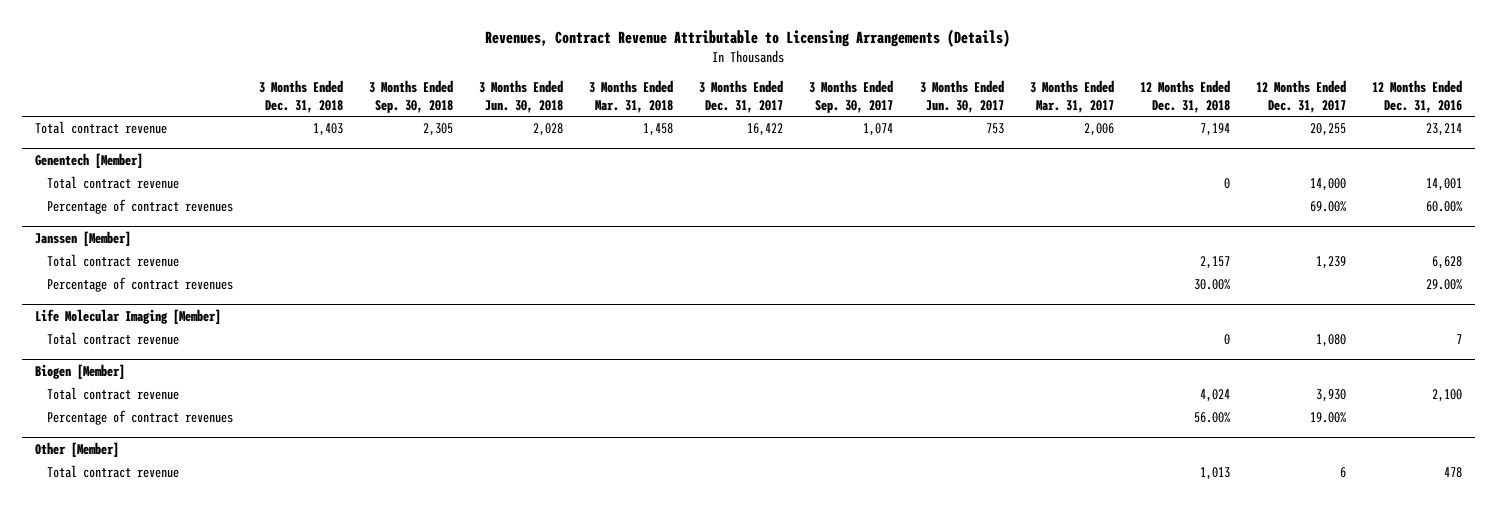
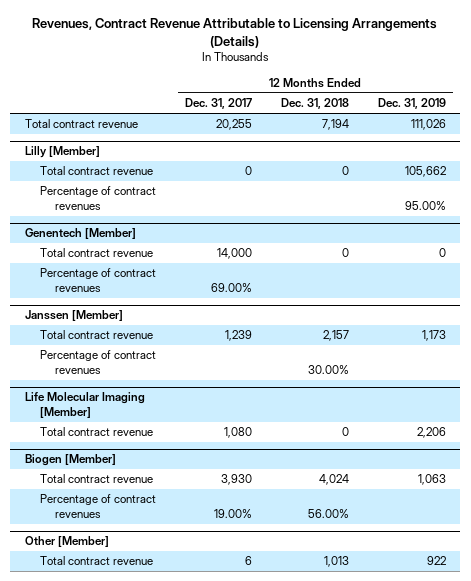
- | 3 Months Ended Dec. 31, 2018 | 3 Months Ended Sep. 30, 2018 | 3 Months Ended Jun. 30, 2018 | 3 Months Ended Mar. 31, 2018 | 3 Months Ended Dec. 31, 2017 | 3 Months Ended Sep. 30, 2017 | 3 Months Ended Jun. 30, 2017 | 3 Months Ended Mar. 31, 2017 | 12 Months Ended Dec. 31, 2018 | 12 Months Ended Dec. 31, 2017 | 12 Months Ended Dec. 31, 2016
+ | 12 Months Ended Dec. 31, 2017 | 12 Months Ended Dec. 31, 2018 | 12 Months Ended Dec. 31, 2019
+ Lilly [Member]
+ Total contract revenue | 0 | 0 | 105,662
+ Percentage of contract revenues | | | 95.00%

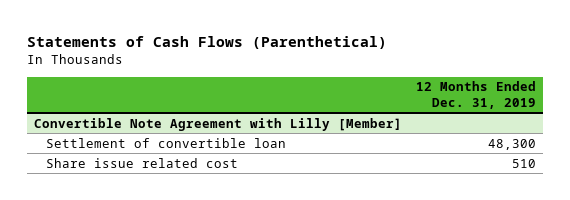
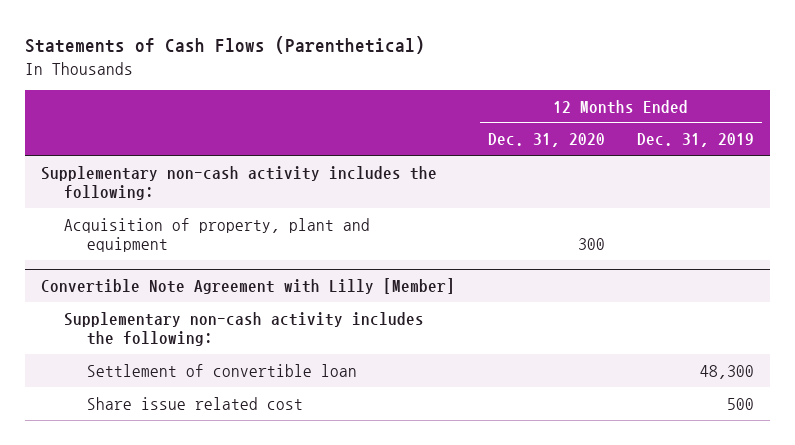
- | 12 Months Ended Dec. 31, 2019
+ | 12 Months Ended Dec. 31, 2020 | 12 Months Ended Dec. 31, 2019
+ Supplementary non-cash activity includes the following:
+ Acquisition of property, plant and equipment | 300 |
@ Convertible Note Agreement with Lilly [Member]
+ Supplementary non-cash activity includes the following:
- Share issue related cost | 510
+ Share issue related cost | | 500

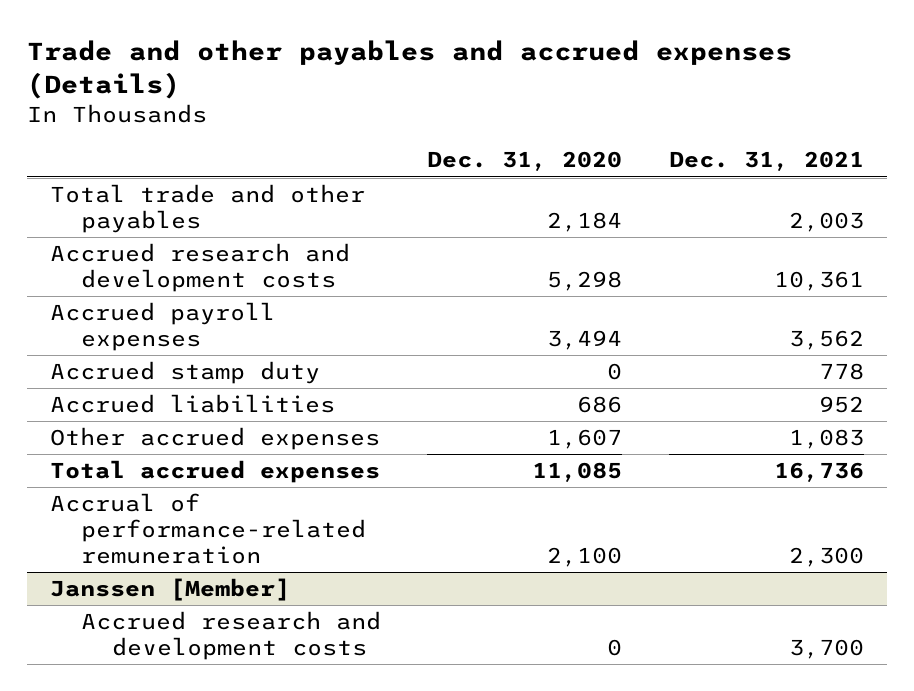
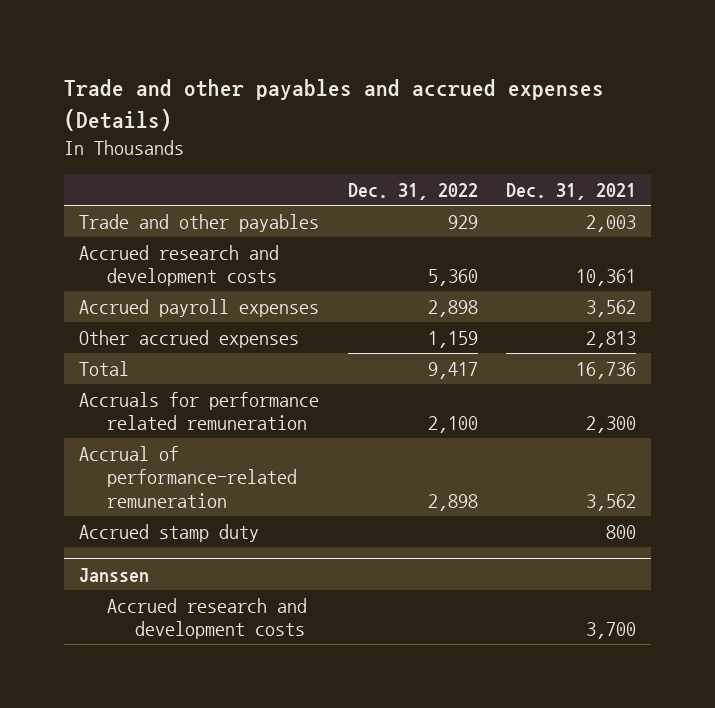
- | Dec. 31, 2020 | Dec. 31, 2021
+ | Dec. 31, 2022 | Dec. 31, 2021
- Total trade and other payables | 2,184 | 2,003
+ Trade and other payables | 929 | 2,003
- Accrued stamp duty | 0 | 778
- Accrued liabilities | 686 | 952
- Other accrued expenses | 1,607 | 1,083
- Total accrued expenses | 11,085 | 16,736
- Accrual of performance-related remuneration | 2,100 | 2,300
- Janssen [Member]
+ Other accrued expenses | 1,159 | 2,813
+ Total | 9,417 | 16,736
+ Accruals for performance related remuneration | 2,100 | 2,300
+ Accrual of performance-related remuneration | 2,898 | 3,562
+ Accrued stamp duty | | 800
+ Janssen

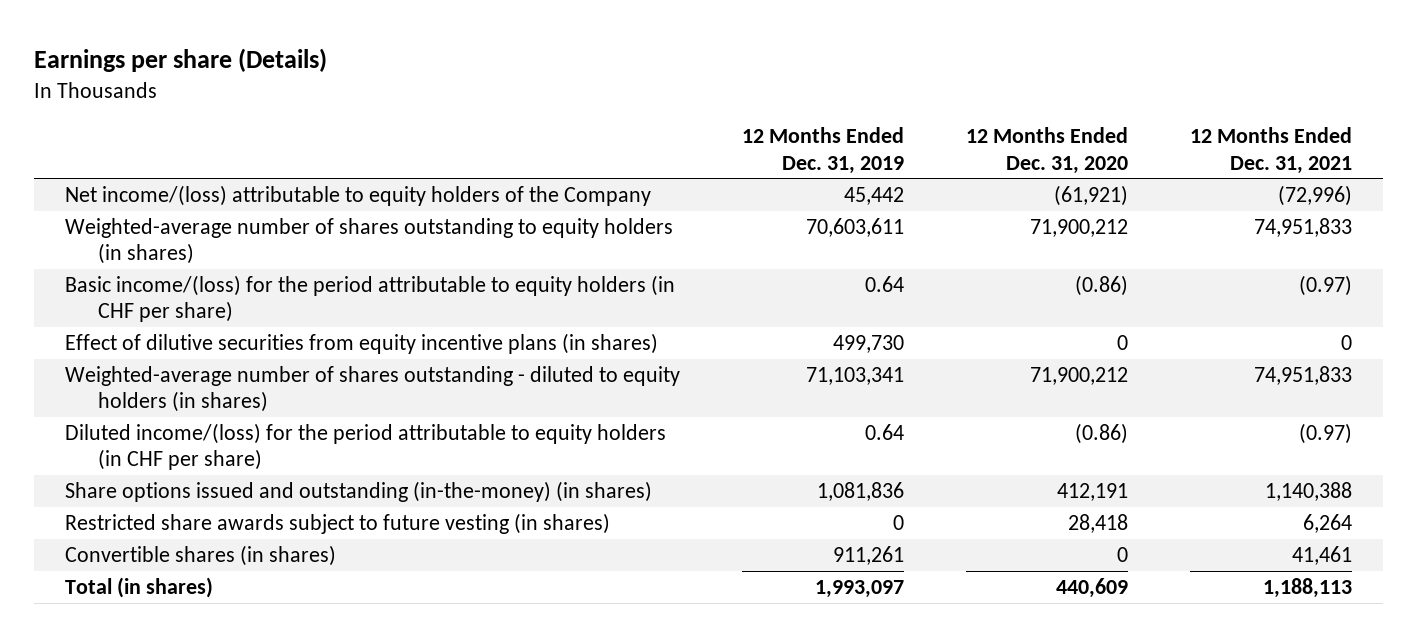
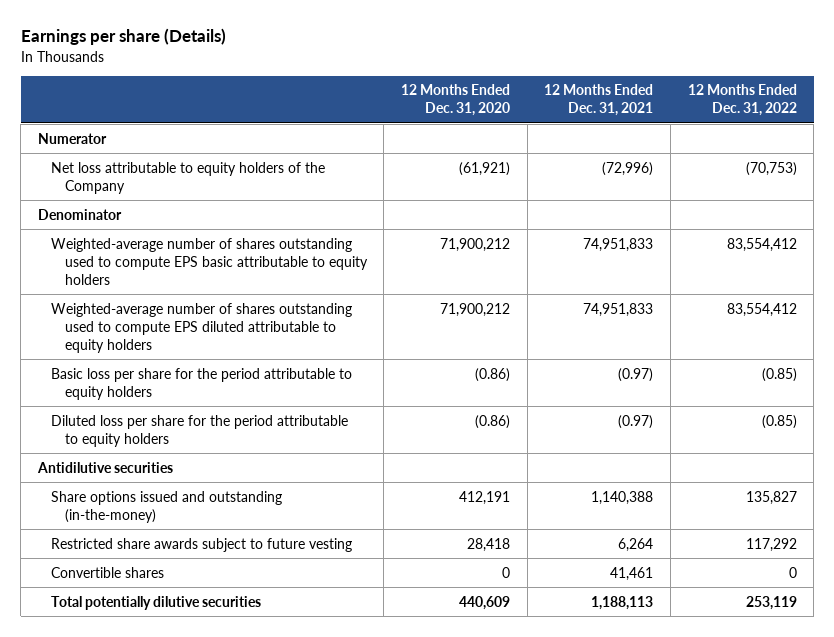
- | 12 Months Ended Dec. 31, 2019 | 12 Months Ended Dec. 31, 2020 | 12 Months Ended Dec. 31, 2021
+ | 12 Months Ended Dec. 31, 2020 | 12 Months Ended Dec. 31, 2021 | 12 Months Ended Dec. 31, 2022
- Net income/(loss) attributable to equity holders of the Company | 45,442 | (61,921) | (72,996)
- Weighted-average number of shares outstanding to equity holders (in shares) | 70,603,611 | 71,900,212 | 74,951,833
- Basic income/(loss) for the period attributable to equity holders (in CHF per share) | 0.64 | (0.86) | (0.97)
- Effect of dilutive securities from equity incentive plans (in shares) | 499,730 | 0 | 0
- Weighted-average number of shares outstanding - diluted to equity holders (in shares) | 71,103,341 | 71,900,212 | 74,951,833
- Diluted income/(loss) for the period attributable to equity holders (in CHF per share) | 0.64 | (0.86) | (0.97)
- Share options issued and outstanding (in-the-money) (in shares) | 1,081,836 | 412,191 | 1,140,388
- Restricted share awards subject to future vesting (in shares) | 0 | 28,418 | 6,264
- Convertible shares (in shares) | 911,261 | 0 | 41,461
- Total (in shares) | 1,993,097 | 440,609 | 1,188,113
+ Numerator
+ Net loss attributable to equity holders of the Company | (61,921) | (72,996) | (70,753)
+ Denominator
+ Weighted-average number of shares outstanding used to compute EPS basic attributable to equity holders | 71,900,212 | 74,951,833 | 83,554,412
+ Weighted-average number of shares outstanding used to compute EPS diluted attributable to equity holders | 71,900,212 | 74,951,833 | 83,554,412
+ Basic loss per share for the period attributable to equity holders | (0.86) | (0.97) | (0.85)
+ Diluted loss per share for the period attributable to equity holders | (0.86) | (0.97) | (0.85)
+ Antidilutive securities
+ Share options issued and outstanding (in-the-money) | 412,191 | 1,140,388 | 135,827
+ Restricted share awards subject to future vesting | 28,418 | 6,264 | 117,292
+ Convertible shares | 0 | 41,461 | 0
+ Total potentially dilutive securities | 440,609 | 1,188,113 | 253,119

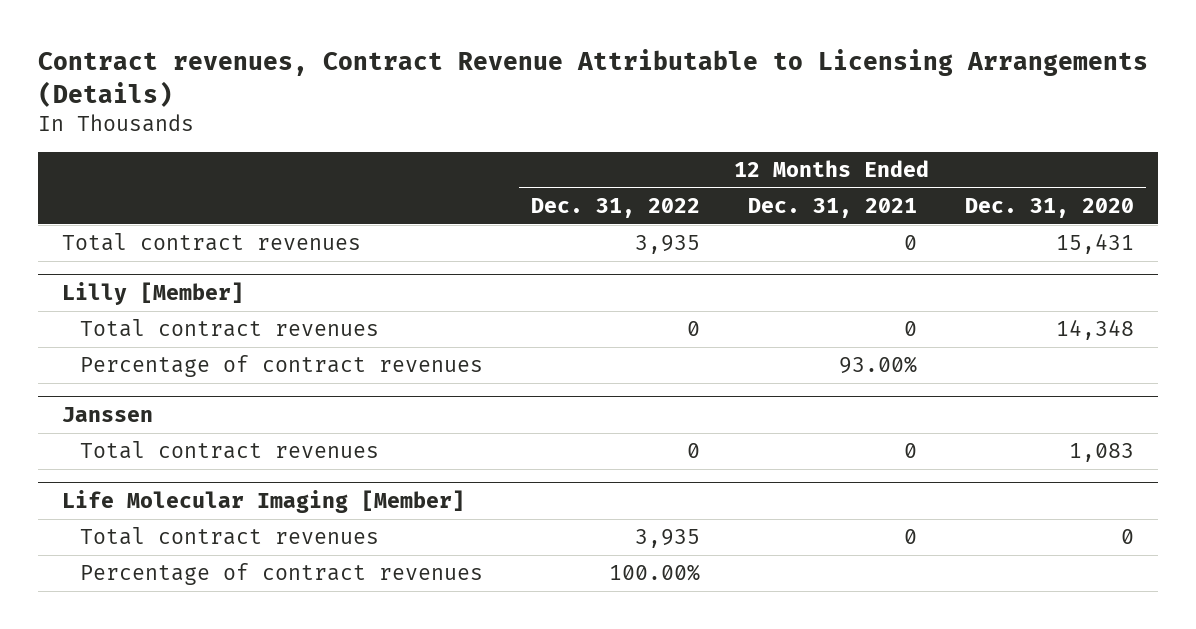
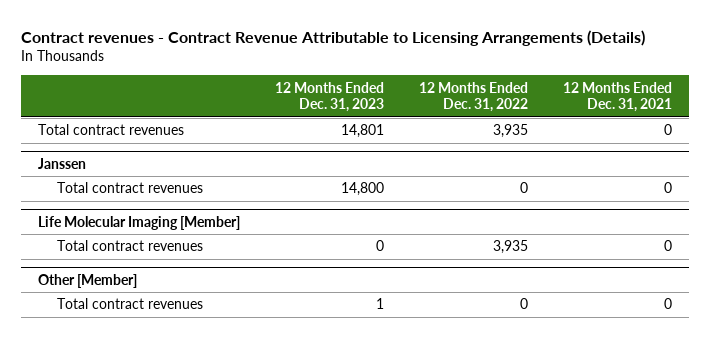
- Contract revenues, Contract Revenue Attributable to Licensing Arrangements (Details)
+ Contract revenues - Contract Revenue Attributable to Licensing Arrangements (Details)
- | 12 Months Ended Dec. 31, 2022 | 12 Months Ended Dec. 31, 2021 | 12 Months Ended Dec. 31, 2020
+ | 12 Months Ended Dec. 31, 2023 | 12 Months Ended Dec. 31, 2022 | 12 Months Ended Dec. 31, 2021
- Lilly [Member]
- Total contract revenues | 0 | 0 | 14,348
- Percentage of contract revenues | | 93.00% |
@ Life Molecular Imaging [Member]
- Percentage of contract revenues | 100.00% | |
+ Other [Member]
+ Total contract revenues | 1 | 0 | 0

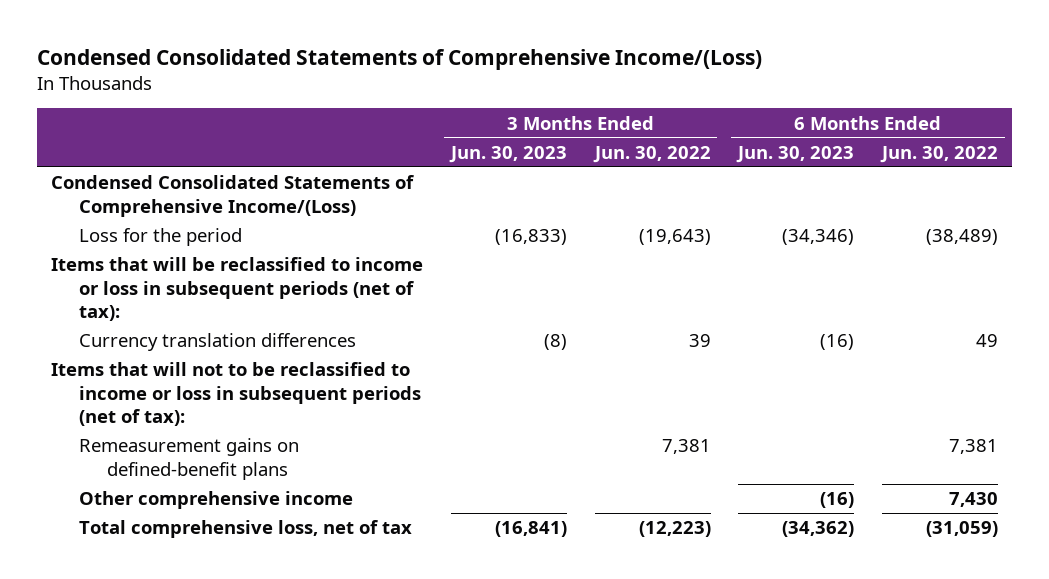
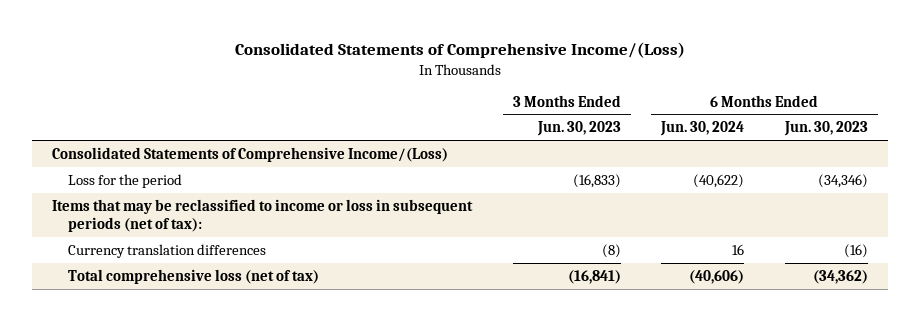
- Condensed Consolidated Statements of Comprehensive Income/(Loss)
+ Consolidated Statements of Comprehensive Income/(Loss)
- | 3 Months Ended Jun. 30, 2023 | 3 Months Ended Jun. 30, 2022 | 6 Months Ended Jun. 30, 2023 | 6 Months Ended Jun. 30, 2022
+ | 3 Months Ended Jun. 30, 2023 | 6 Months Ended Jun. 30, 2024 | 6 Months Ended Jun. 30, 2023
- Condensed Consolidated Statements of Comprehensive Income/(Loss)
+ Consolidated Statements of Comprehensive Income/(Loss)
- Items that will be reclassified to income or loss in subsequent periods (net of tax):
+ Items that may be reclassified to income or loss in subsequent periods (net of tax):
- Items that will not to be reclassified to income or loss in subsequent periods (net of tax):
- Remeasurement gains on defined-benefit plans | | 7,381 | | 7,381
- Other comprehensive income | | | (16) | 7,430
- Total comprehensive loss, net of tax | (16,841) | (12,223) | (34,362) | (31,059)
+ Total comprehensive loss (net of tax) | (16,841) | (40,606) | (34,362)

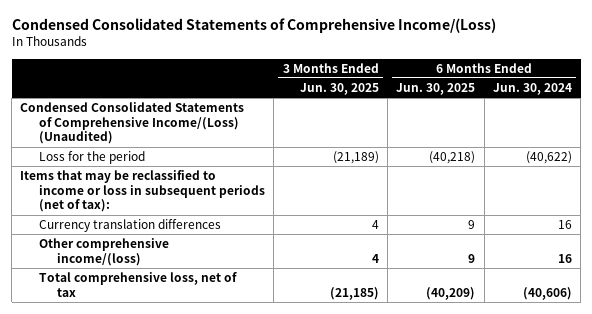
- Consolidated Statements of Comprehensive Income/(Loss)
+ Condensed Consolidated Statements of Comprehensive Income/(Loss)
- | 3 Months Ended Jun. 30, 2023 | 6 Months Ended Jun. 30, 2024 | 6 Months Ended Jun. 30, 2023
+ | 3 Months Ended Jun. 30, 2025 | 6 Months Ended Jun. 30, 2025 | 6 Months Ended Jun. 30, 2024
- Consolidated Statements of Comprehensive Income/(Loss)
+ Condensed Consolidated Statements of Comprehensive Income/(Loss) (Unaudited)
- Total comprehensive loss (net of tax) | (16,841) | (40,606) | (34,362)
+ Other comprehensive income/(loss) | 4 | 9 | 16
+ Total comprehensive loss, net of tax | (21,185) | (40,209) | (40,606)

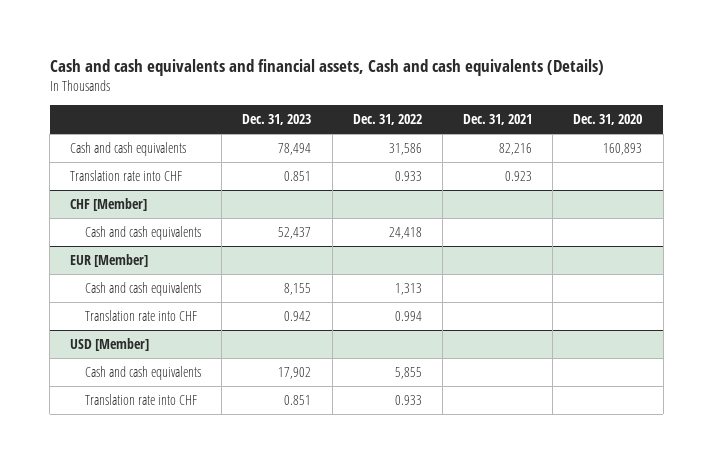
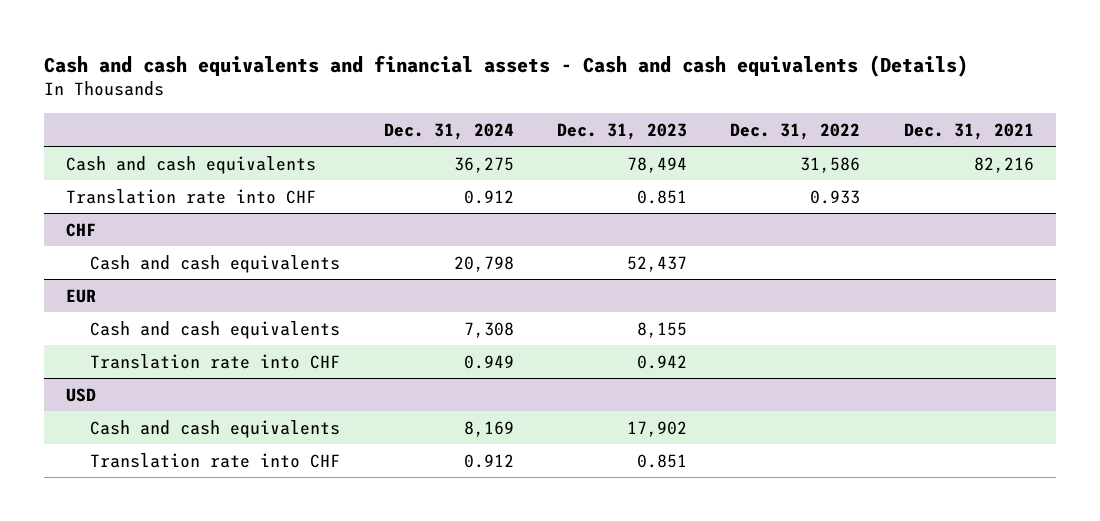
- Cash and cash equivalents and financial assets, Cash and cash equivalents (Details)
+ Cash and cash equivalents and financial assets - Cash and cash equivalents (Details)
- | Dec. 31, 2023 | Dec. 31, 2022 | Dec. 31, 2021 | Dec. 31, 2020
+ | Dec. 31, 2024 | Dec. 31, 2023 | Dec. 31, 2022 | Dec. 31, 2021
- Translation rate into CHF | 0.851 | 0.933 | 0.923 |
- CHF [Member]
- Cash and cash equivalents | 52,437 | 24,418 | |
- EUR [Member]
- Cash and cash equivalents | 8,155 | 1,313 | |
- Translation rate into CHF | 0.942 | 0.994 | |
- USD [Member]
- Cash and cash equivalents | 17,902 | 5,855 | |
+ CHF
+ Cash and cash equivalents | 20,798 | 52,437 | |
+ EUR
+ Cash and cash equivalents | 7,308 | 8,155 | |
+ Translation rate into CHF | 0.949 | 0.942 | |
+ USD
+ Cash and cash equivalents | 8,169 | 17,902 | |
+ Translation rate into CHF | 0.912 | 0.851 | |

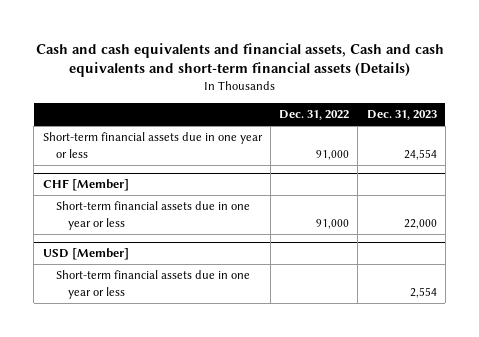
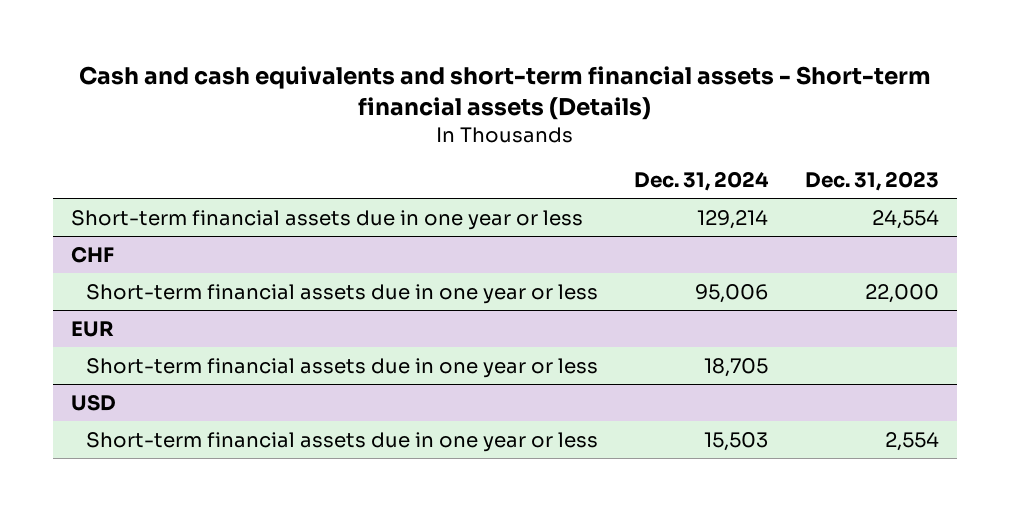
- Cash and cash equivalents and financial assets, Cash and cash equivalents and short-term financial assets (Details)
+ Cash and cash equivalents and short-term financial assets - Short-term financial assets (Details)
- | Dec. 31, 2022 | Dec. 31, 2023
+ | Dec. 31, 2024 | Dec. 31, 2023
- CHF [Member]
+ CHF
- USD [Member]
+ EUR
+ Short-term financial assets due in one year or less | 18,705 |
+ USD

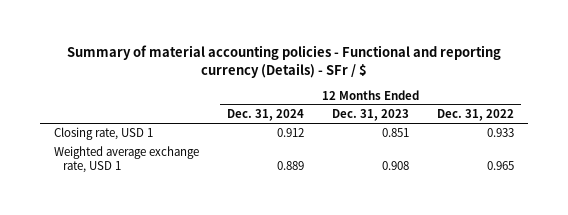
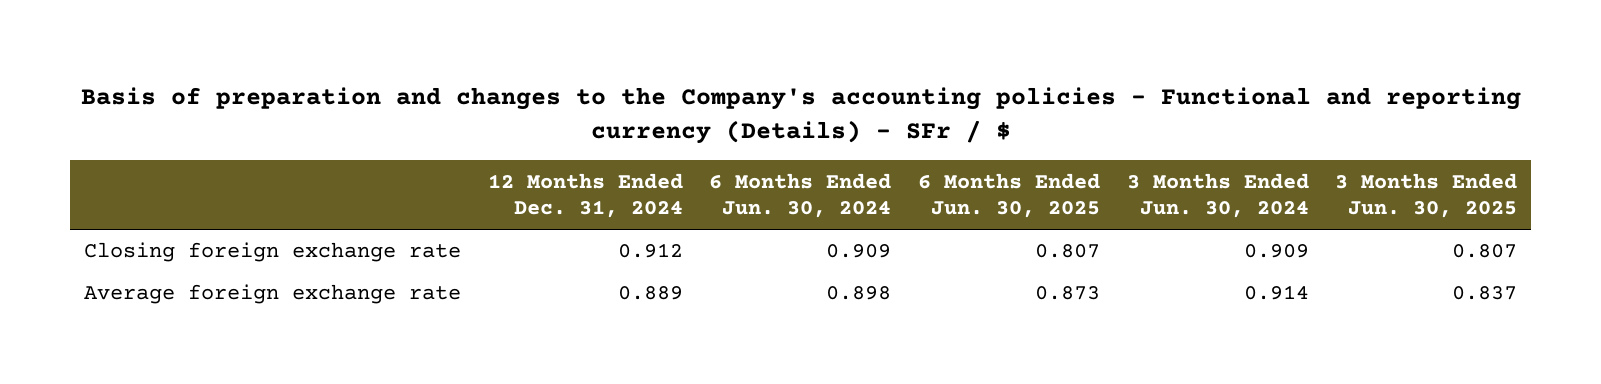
- Summary of material accounting policies - Functional and reporting currency (Details) - SFr / $
+ Basis of preparation and changes to the Company's accounting policies - Functional and reporting currency (Details) - SFr / $
- | 12 Months Ended Dec. 31, 2024 | 12 Months Ended Dec. 31, 2023 | 12 Months Ended Dec. 31, 2022
+ | 12 Months Ended Dec. 31, 2024 | 6 Months Ended Jun. 30, 2024 | 6 Months Ended Jun. 30, 2025 | 3 Months Ended Jun. 30, 2024 | 3 Months Ended Jun. 30, 2025
- Closing rate, USD 1 | 0.912 | 0.851 | 0.933
- Weighted average exchange rate, USD 1 | 0.889 | 0.908 | 0.965
+ Closing foreign exchange rate | 0.912 | 0.909 | 0.807 | 0.909 | 0.807
+ Average foreign exchange rate | 0.889 | 0.898 | 0.873 | 0.914 | 0.837

